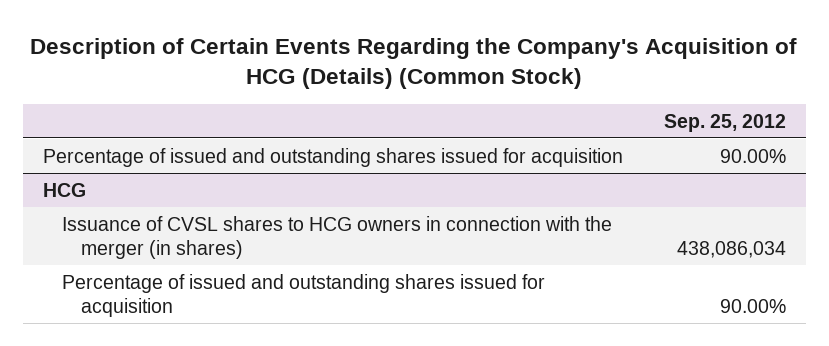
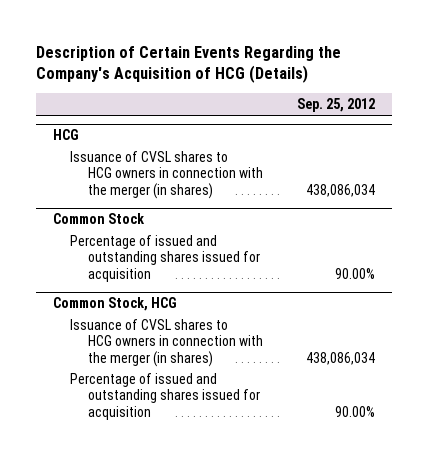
- Description of Certain Events Regarding the Company's Acquisition of HCG (Details) (Common Stock)
+ Description of Certain Events Regarding the Company's Acquisition of HCG (Details)
- Percentage of issued and outstanding shares issued for acquisition | 90.00%
+ Common Stock
+ Common Stock, HCG
+ Issuance of CVSL shares to HCG owners in connection with the merger (in shares) | 438,086,034
+ Percentage of issued and outstanding shares issued for acquisition | 90.00%

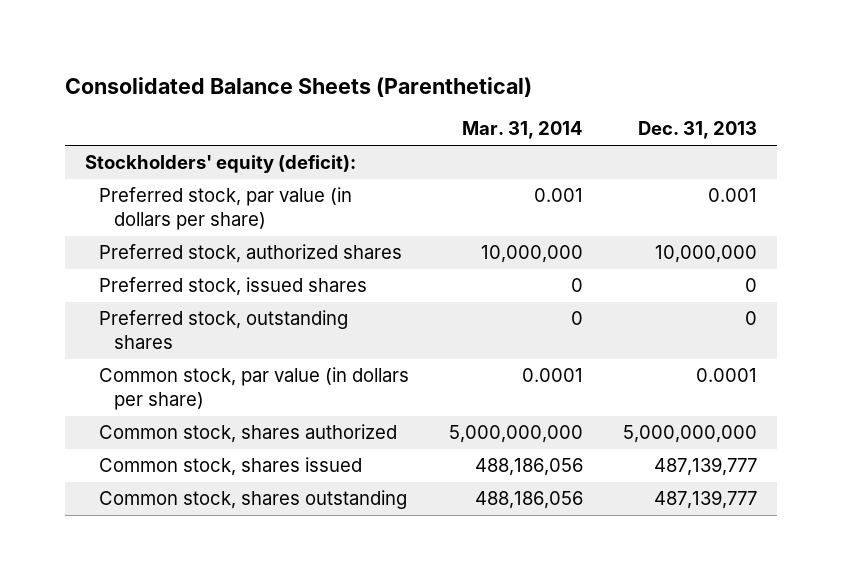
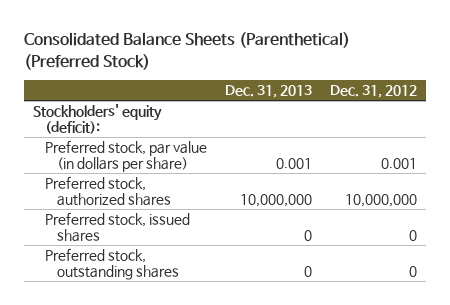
- Consolidated Balance Sheets (Parenthetical)
+ Consolidated Balance Sheets (Parenthetical) (Preferred Stock)
- | Mar. 31, 2014 | Dec. 31, 2013
+ | Dec. 31, 2013 | Dec. 31, 2012
- Common stock, par value (in dollars per share) | 0.0001 | 0.0001
- Common stock, shares authorized | 5,000,000,000 | 5,000,000,000
- Common stock, shares issued | 488,186,056 | 487,139,777
- Common stock, shares outstanding | 488,186,056 | 487,139,777

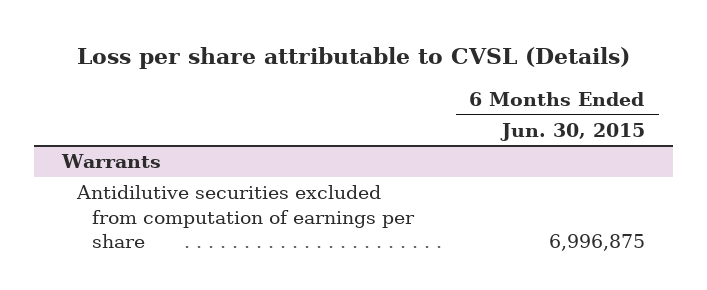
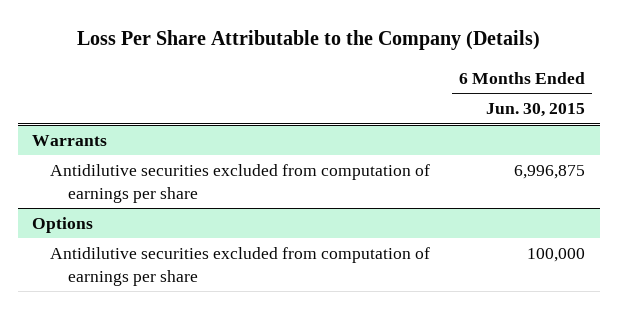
- Loss per share attributable to CVSL (Details)
+ Loss Per Share Attributable to the Company (Details)
+ Options
+ Antidilutive securities excluded from computation of earnings per share | 100,000

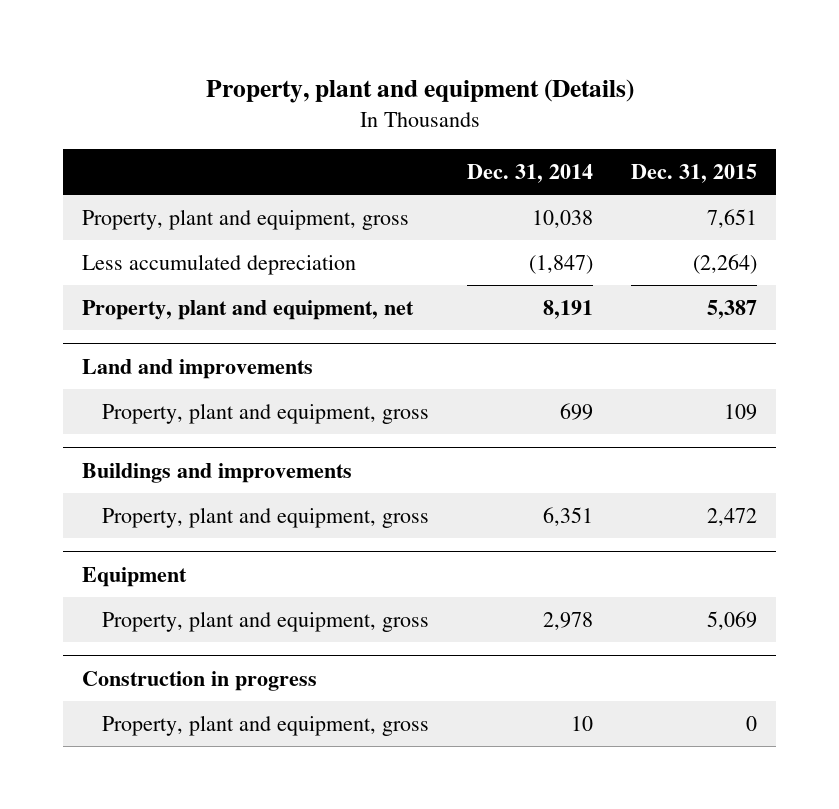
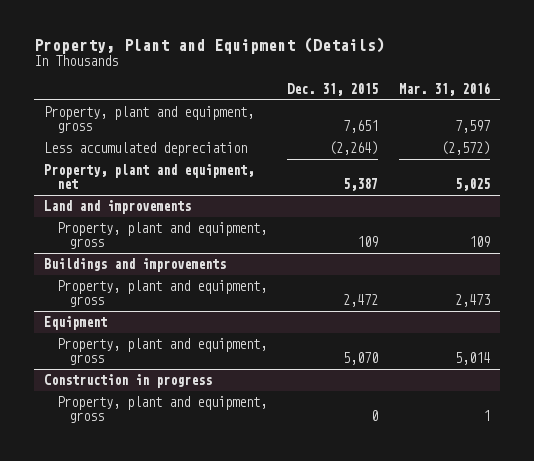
- Property, plant and equipment (Details)
+ Property, Plant and Equipment (Details)
- | Dec. 31, 2014 | Dec. 31, 2015
+ | Dec. 31, 2015 | Mar. 31, 2016
@ Equipment
- Property, plant and equipment, gross | 2,978 | 5,069
+ Property, plant and equipment, gross | 5,070 | 5,014

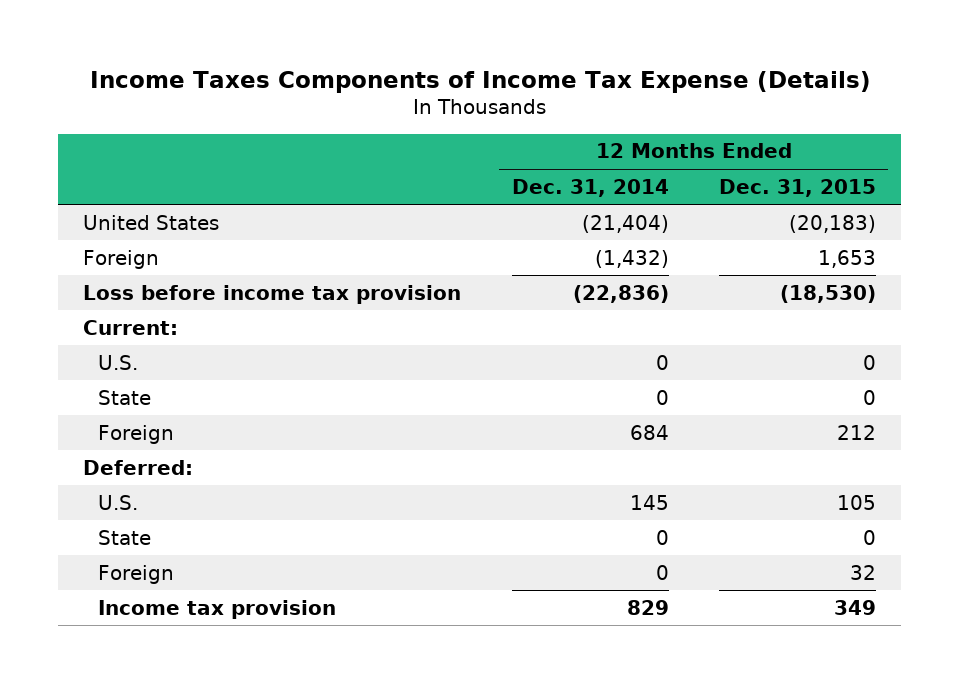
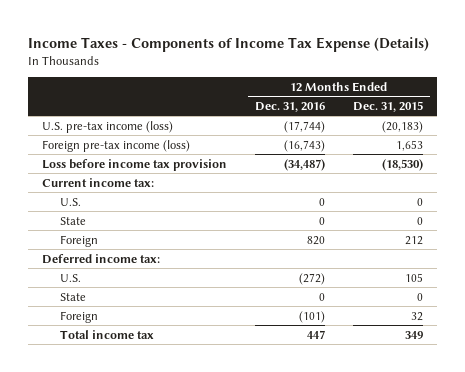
- Income Taxes Components of Income Tax Expense (Details)
+ Income Taxes - Components of Income Tax Expense (Details)
- | 12 Months Ended Dec. 31, 2014 | 12 Months Ended Dec. 31, 2015
+ | 12 Months Ended Dec. 31, 2016 | 12 Months Ended Dec. 31, 2015
- United States | (21,404) | (20,183)
- Foreign | (1,432) | 1,653
+ U.S. pre-tax income (loss) | (17,744) | (20,183)
+ Foreign pre-tax income (loss) | (16,743) | 1,653
- Current:
+ Current income tax:
- Deferred:
+ Deferred income tax:
- Income tax provision | 829 | 349
+ Total income tax | 447 | 349

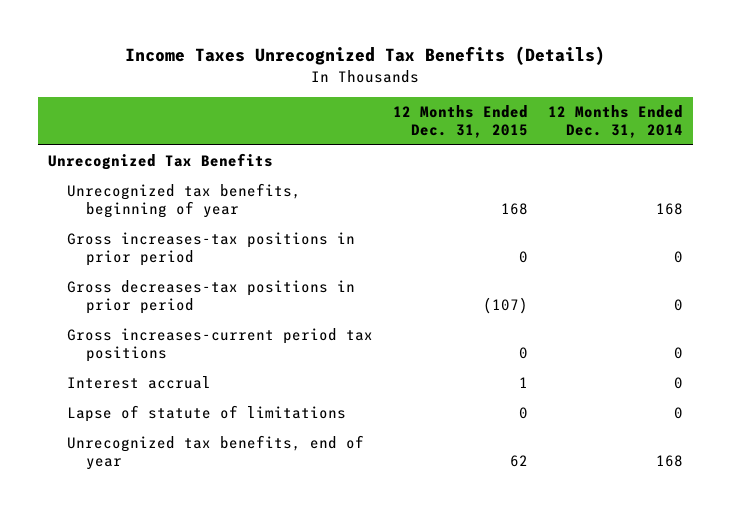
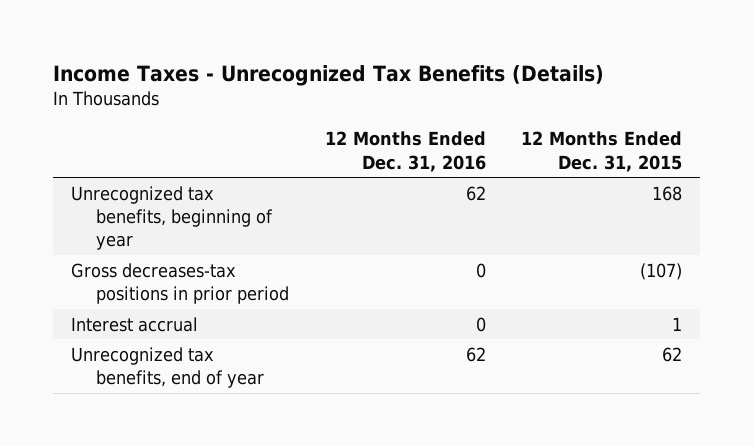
- Income Taxes Unrecognized Tax Benefits (Details)
+ Income Taxes - Unrecognized Tax Benefits (Details)
- | 12 Months Ended Dec. 31, 2015 | 12 Months Ended Dec. 31, 2014
+ | 12 Months Ended Dec. 31, 2016 | 12 Months Ended Dec. 31, 2015
- Unrecognized Tax Benefits
- Gross increases-tax positions in prior period | 0 | 0
- Gross increases-current period tax positions | 0 | 0
- Lapse of statute of limitations | 0 | 0

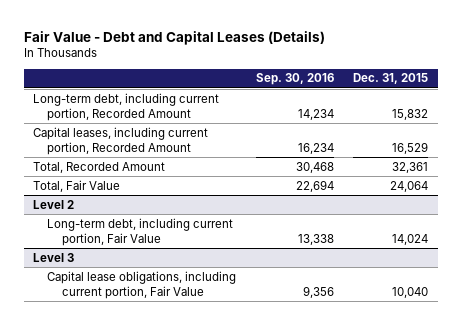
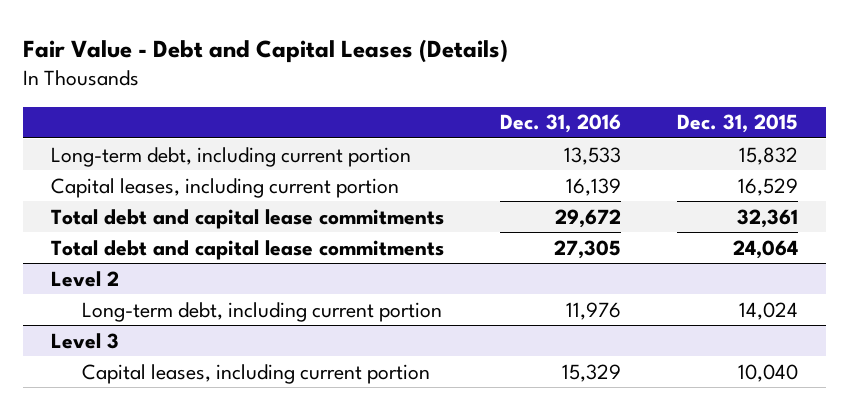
- | Sep. 30, 2016 | Dec. 31, 2015
+ | Dec. 31, 2016 | Dec. 31, 2015
- Long-term debt, including current portion, Recorded Amount | 14,234 | 15,832
- Capital leases, including current portion, Recorded Amount | 16,234 | 16,529
- Total, Recorded Amount | 30,468 | 32,361
- Total, Fair Value | 22,694 | 24,064
+ Long-term debt, including current portion | 13,533 | 15,832
+ Capital leases, including current portion | 16,139 | 16,529
+ Total debt and capital lease commitments | 29,672 | 32,361
+ Total debt and capital lease commitments | 27,305 | 24,064
@ Level 2
- Long-term debt, including current portion, Fair Value | 13,338 | 14,024
+ Long-term debt, including current portion | 11,976 | 14,024
@ Level 3
- Capital lease obligations, including current portion, Fair Value | 9,356 | 10,040
+ Capital leases, including current portion | 15,329 | 10,040

